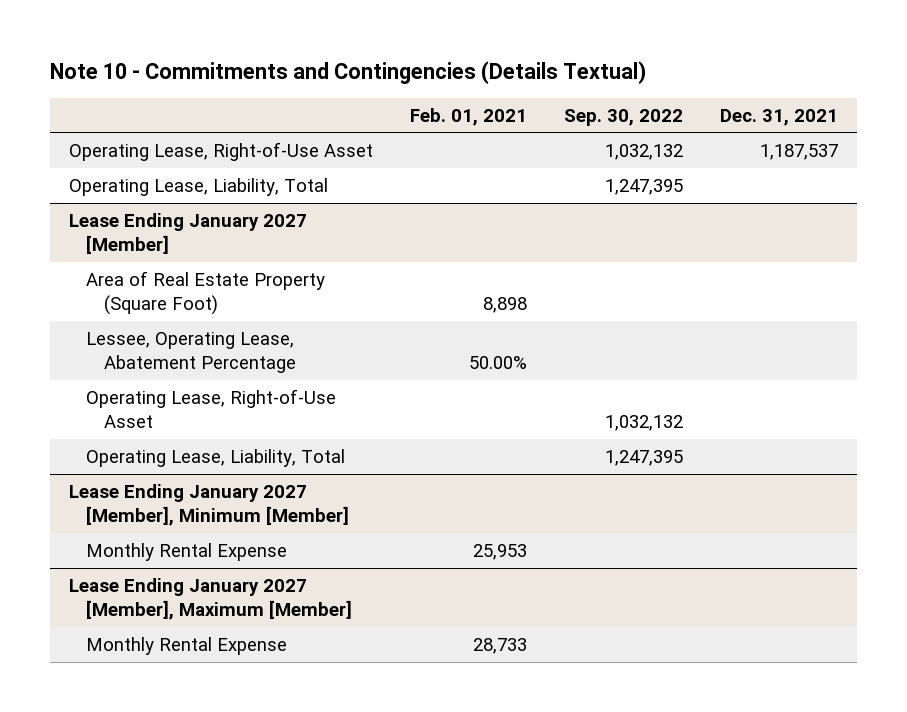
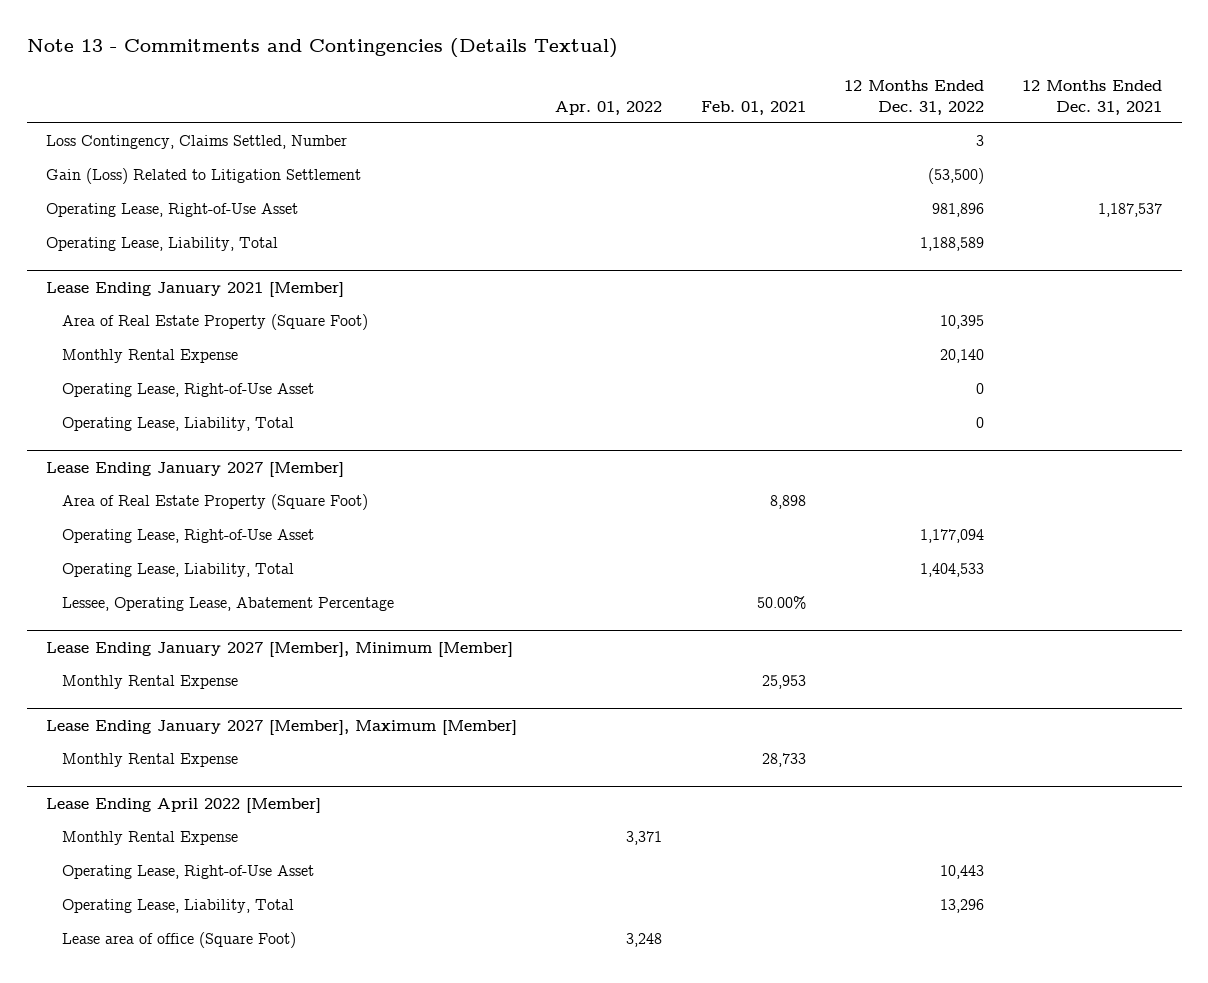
- Note 10 - Commitments and Contingencies (Details Textual)
+ Note 13 - Commitments and Contingencies (Details Textual)
- | Feb. 01, 2021 | Sep. 30, 2022 | Dec. 31, 2021
+ | Apr. 01, 2022 | Feb. 01, 2021 | 12 Months Ended Dec. 31, 2022 | 12 Months Ended Dec. 31, 2021
+ Loss Contingency, Claims Settled, Number | | | 3 |
+ Gain (Loss) Related to Litigation Settlement | | | (53,500) |
+ Lease Ending January 2021 [Member]
+ Area of Real Estate Property (Square Foot) | | | 10,395 |
+ Monthly Rental Expense | | | 20,140 |
+ Operating Lease, Right-of-Use Asset | | | 0 |
+ Operating Lease, Liability, Total | | | 0 |
@ Lease Ending January 2027 [Member]
moved down: Lessee, Operating Lease, Abatement Percentage | | 50.00% | |
+ Lease Ending April 2022 [Member]
+ Monthly Rental Expense | 3,371 | | |
+ Operating Lease, Right-of-Use Asset | | | 10,443 |
+ Operating Lease, Liability, Total | | | 13,296 |
+ Lease area of office (Square Foot) | 3,248 | | |

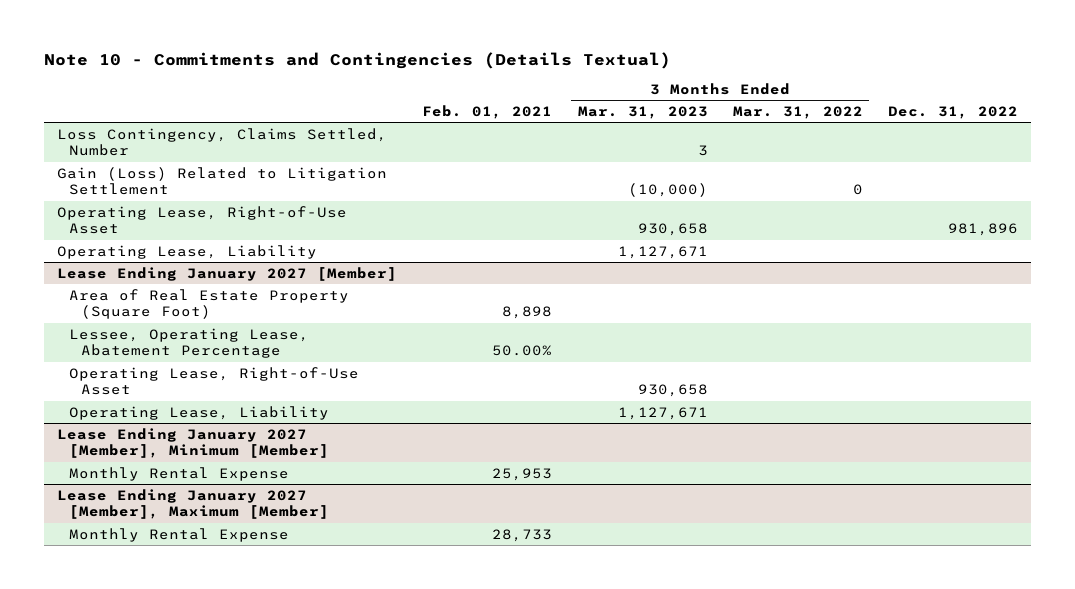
- Note 13 - Commitments and Contingencies (Details Textual)
+ Note 10 - Commitments and Contingencies (Details Textual)
- | Apr. 01, 2022 | Feb. 01, 2021 | 12 Months Ended Dec. 31, 2022 | 12 Months Ended Dec. 31, 2021
+ | Feb. 01, 2021 | 3 Months Ended Mar. 31, 2023 | 3 Months Ended Mar. 31, 2022 | Dec. 31, 2022
- Operating Lease, Liability, Total | | | 1,188,589 |
- Lease Ending January 2021 [Member]
- Area of Real Estate Property (Square Foot) | | | 10,395 |
- Monthly Rental Expense | | | 20,140 |
- Operating Lease, Right-of-Use Asset | | | 0 |
- Operating Lease, Liability, Total | | | 0 |
+ Operating Lease, Liability | | 1,127,671 | |
@ Lease Ending January 2027 [Member]
- Operating Lease, Liability, Total | | | 1,404,533 |
moved down: Operating Lease, Right-of-Use Asset | | 930,658 | |
+ Operating Lease, Liability | | 1,127,671 | |
- Lease Ending April 2022 [Member]
- Monthly Rental Expense | 3,371 | | |
- Operating Lease, Right-of-Use Asset | | | 10,443 |
- Operating Lease, Liability, Total | | | 13,296 |
- Lease area of office (Square Foot) | 3,248 | | |

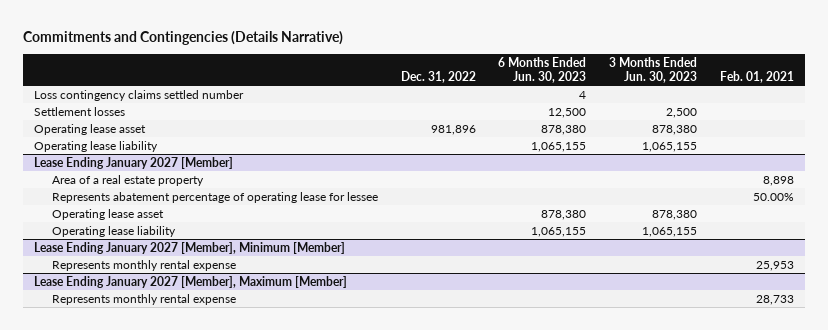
- Note 10 - Commitments and Contingencies (Details Textual)
+ Commitments and Contingencies (Details Narrative)
- | Feb. 01, 2021 | 3 Months Ended Mar. 31, 2023 | 3 Months Ended Mar. 31, 2022 | Dec. 31, 2022
+ | Dec. 31, 2022 | 6 Months Ended Jun. 30, 2023 | 3 Months Ended Jun. 30, 2023 | Feb. 01, 2021
- Loss Contingency, Claims Settled, Number | | 3 | |
- Gain (Loss) Related to Litigation Settlement | | (10,000) | 0 |
- Operating Lease, Right-of-Use Asset | | 930,658 | | 981,896
- Operating Lease, Liability | | 1,127,671 | |
+ Loss contingency claims settled number | | 4 | |
+ Settlement losses | | 12,500 | 2,500 |
+ Operating lease asset | 981,896 | 878,380 | 878,380 |
+ Operating lease liability | | 1,065,155 | 1,065,155 |
@ Lease Ending January 2027 [Member]
- Area of Real Estate Property (Square Foot) | 8,898 | | |
- Lessee, Operating Lease, Abatement Percentage | 50.00% | | |
- Operating Lease, Right-of-Use Asset | | 930,658 | |
- Operating Lease, Liability | | 1,127,671 | |
+ Area of a real estate property | | | | 8,898
+ Represents abatement percentage of operating lease for lessee | | | | 50.00%
+ Operating lease asset | | 878,380 | 878,380 |
+ Operating lease liability | | 1,065,155 | 1,065,155 |
@ Lease Ending January 2027 [Member], Minimum [Member]
- Monthly Rental Expense | 25,953 | | |
+ Represents monthly rental expense | | | | 25,953
@ Lease Ending January 2027 [Member], Maximum [Member]
- Monthly Rental Expense | 28,733 | | |
+ Represents monthly rental expense | | | | 28,733

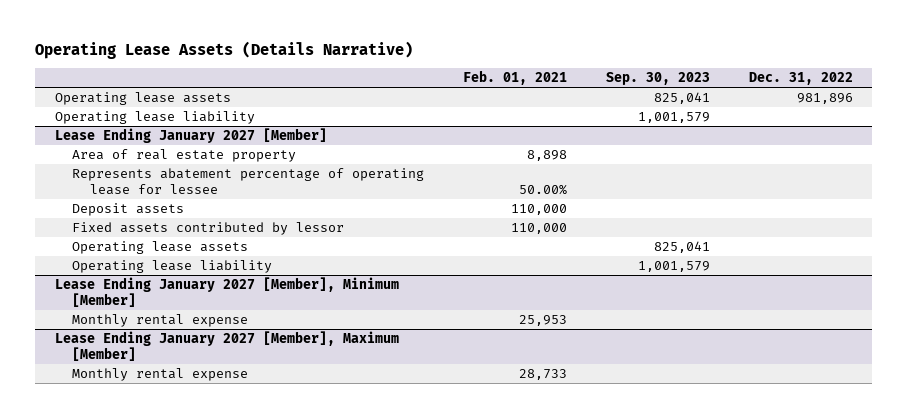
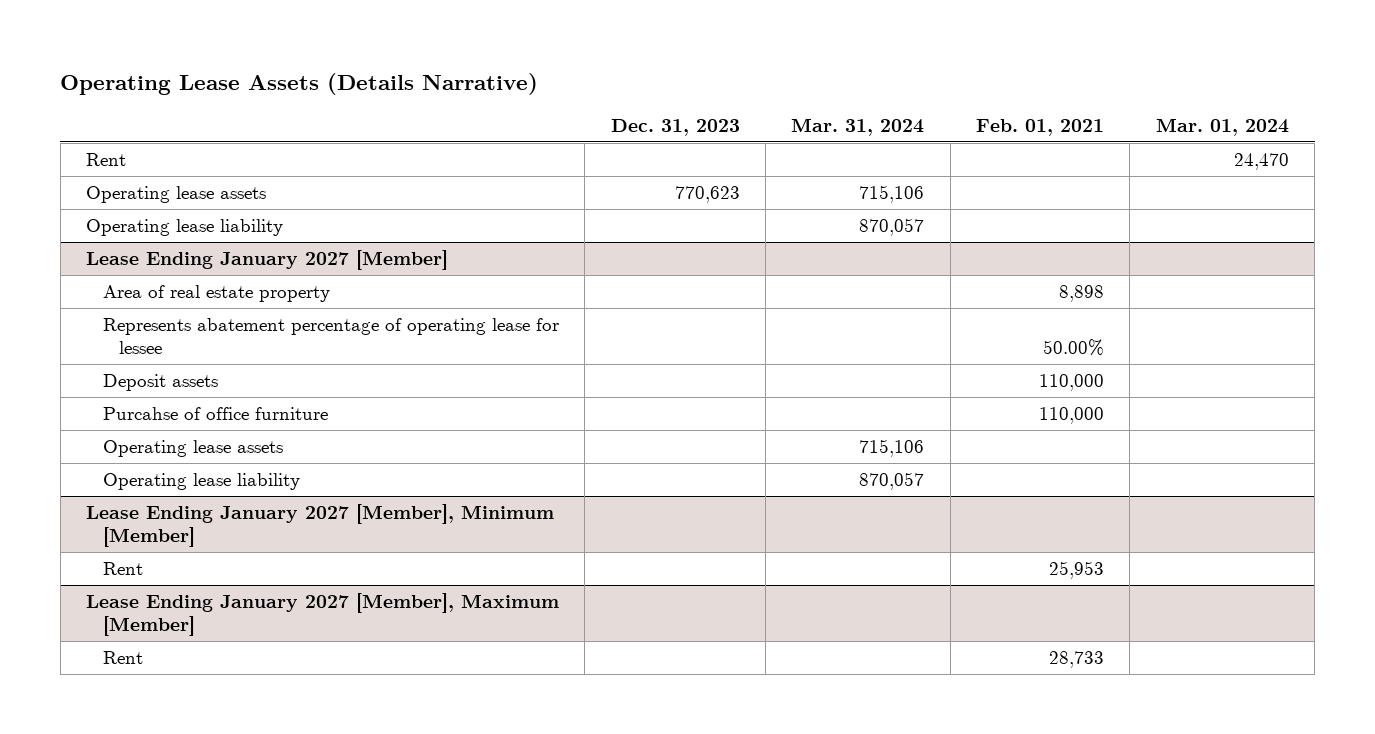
- | Feb. 01, 2021 | Sep. 30, 2023 | Dec. 31, 2022
+ | Dec. 31, 2023 | Mar. 31, 2024 | Feb. 01, 2021 | Mar. 01, 2024
+ Rent | | | | 24,470
@ Lease Ending January 2027 [Member]
- Fixed assets contributed by lessor | 110,000 | |
+ Purcahse of office furniture | | | 110,000 |
@ Lease Ending January 2027 [Member], Minimum [Member]
- Monthly rental expense | 25,953 | |
+ Rent | | | 25,953 |
@ Lease Ending January 2027 [Member], Maximum [Member]
- Monthly rental expense | 28,733 | |
+ Rent | | | 28,733 |

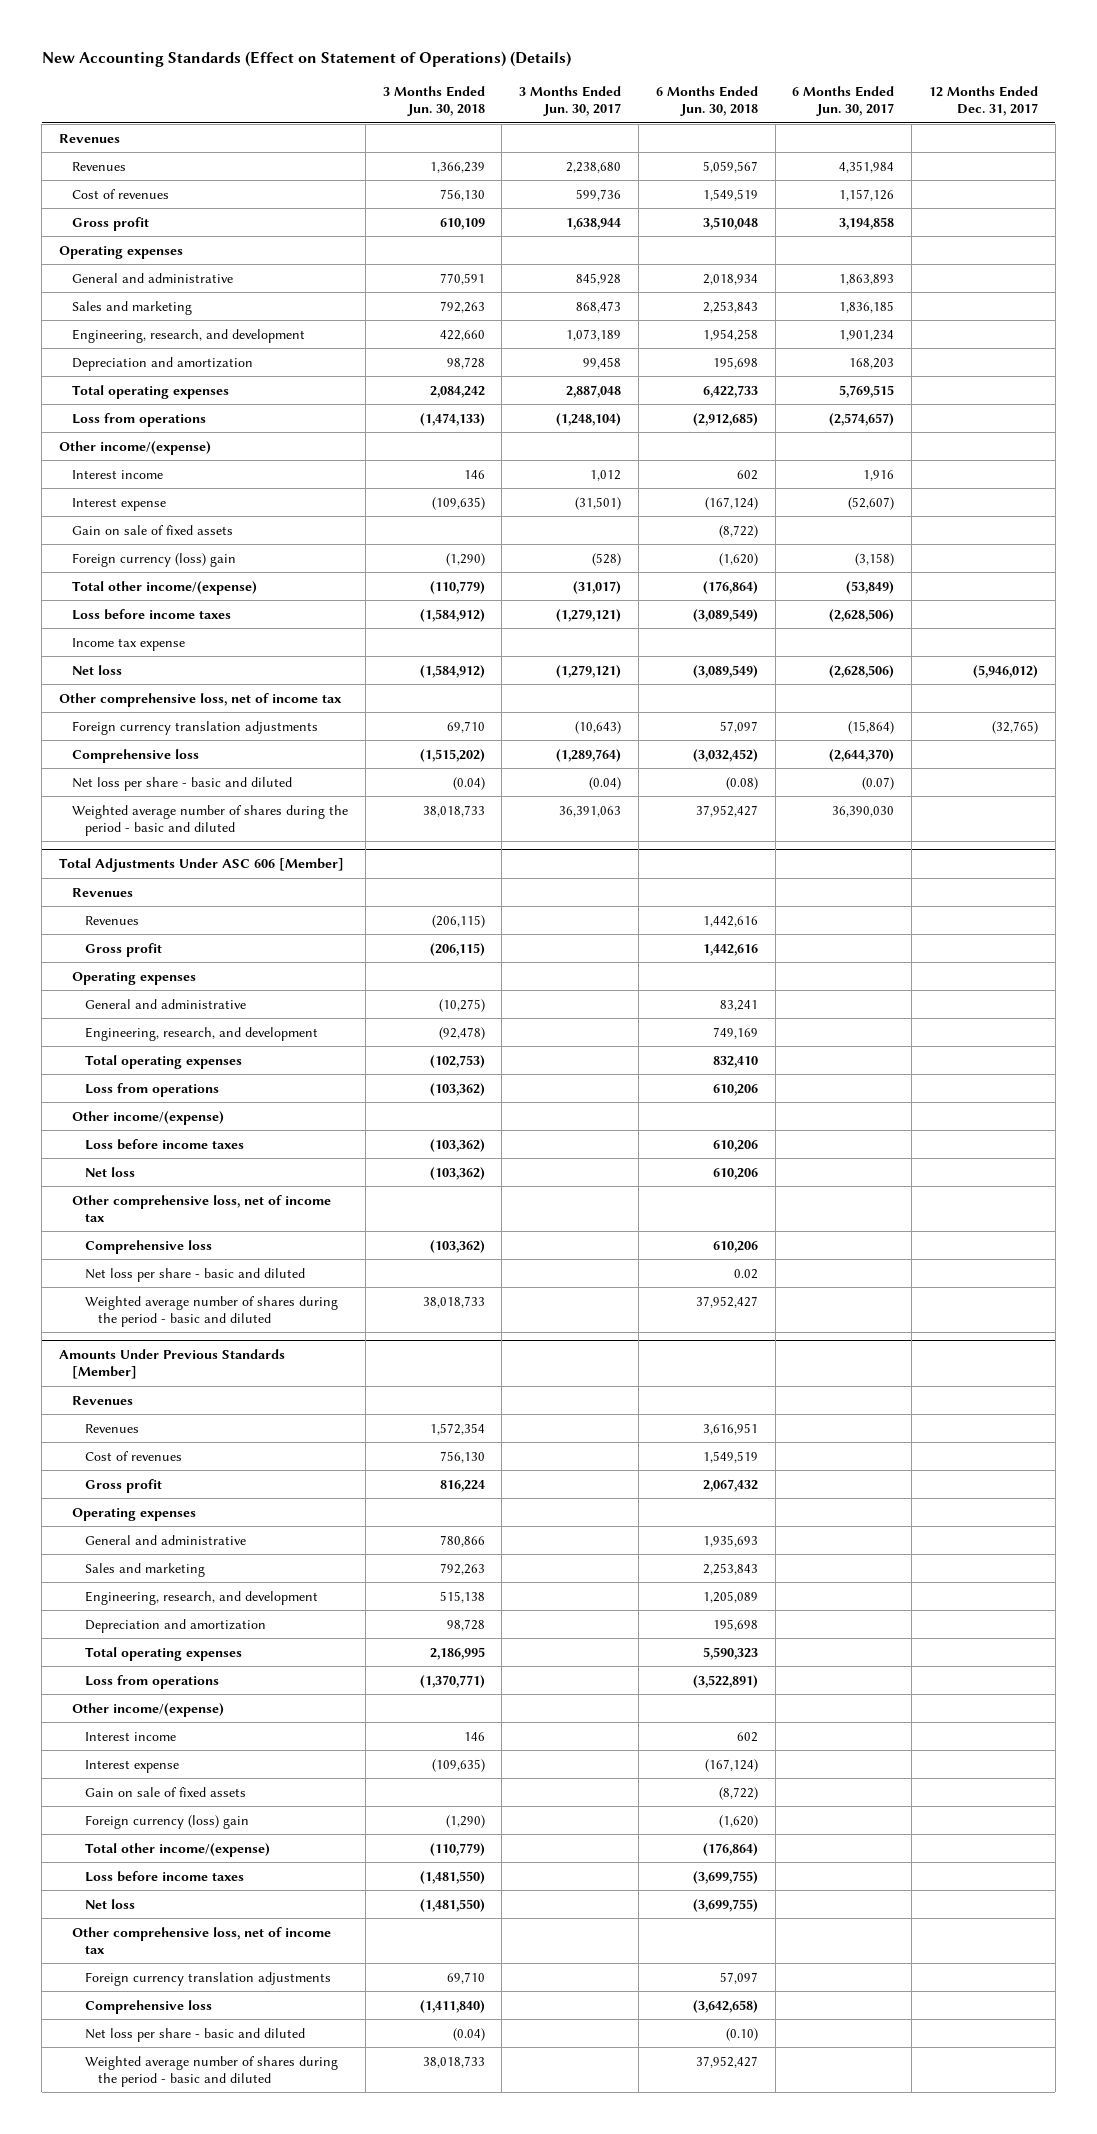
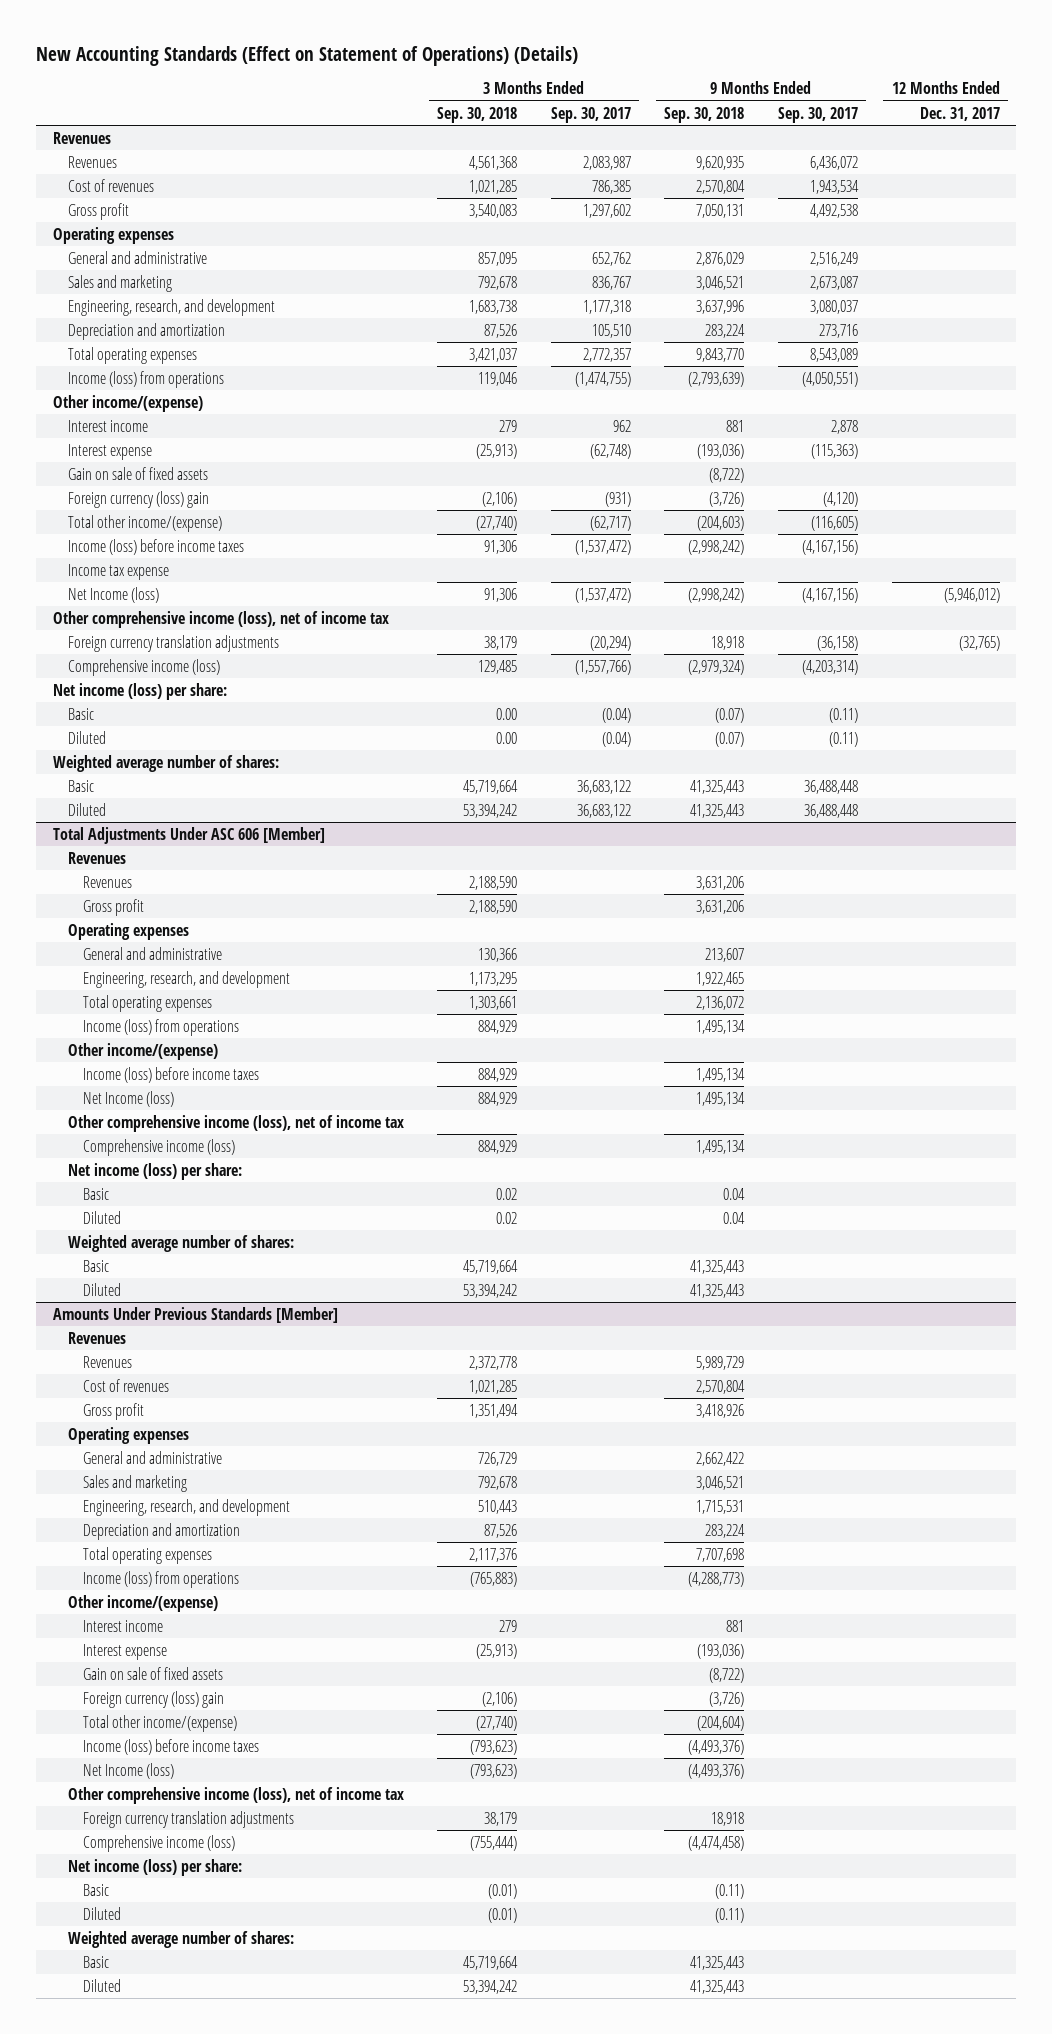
- | 3 Months Ended Jun. 30, 2018 | 3 Months Ended Jun. 30, 2017 | 6 Months Ended Jun. 30, 2018 | 6 Months Ended Jun. 30, 2017 | 12 Months Ended Dec. 31, 2017
+ | 3 Months Ended Sep. 30, 2018 | 3 Months Ended Sep. 30, 2017 | 9 Months Ended Sep. 30, 2018 | 9 Months Ended Sep. 30, 2017 | 12 Months Ended Dec. 31, 2017
- Loss from operations | (1,474,133) | (1,248,104) | (2,912,685) | (2,574,657) |
+ Income (loss) from operations | 119,046 | (1,474,755) | (2,793,639) | (4,050,551) |
- Loss before income taxes | (1,584,912) | (1,279,121) | (3,089,549) | (2,628,506) |
+ Income (loss) before income taxes | 91,306 | (1,537,472) | (2,998,242) | (4,167,156) |
- Net loss | (1,584,912) | (1,279,121) | (3,089,549) | (2,628,506) | (5,946,012)
- Other comprehensive loss, net of income tax
+ Net Income (loss) | 91,306 | (1,537,472) | (2,998,242) | (4,167,156) | (5,946,012)
+ Other comprehensive income (loss), net of income tax
- Comprehensive loss | (1,515,202) | (1,289,764) | (3,032,452) | (2,644,370) |
- Net loss per share - basic and diluted | (0.04) | (0.04) | (0.08) | (0.07) |
- Weighted average number of shares during the period - basic and diluted | 38,018,733 | 36,391,063 | 37,952,427 | 36,390,030 |
+ Comprehensive income (loss) | 129,485 | (1,557,766) | (2,979,324) | (4,203,314) |
+ Net income (loss) per share:
+ Basic | 0.00 | (0.04) | (0.07) | (0.11) |
+ Diluted | 0.00 | (0.04) | (0.07) | (0.11) |
+ Weighted average number of shares:
+ Basic | 45,719,664 | 36,683,122 | 41,325,443 | 36,488,448 |
+ Diluted | 53,394,242 | 36,683,122 | 41,325,443 | 36,488,448 |
@ Total Adjustments Under ASC 606 [Member]
- Loss from operations | (103,362) | | 610,206 | |
+ Income (loss) from operations | 884,929 | | 1,495,134 | |
- Loss before income taxes | (103,362) | | 610,206 | |
- Net loss | (103,362) | | 610,206 | |
- Other comprehensive loss, net of income tax
- Comprehensive loss | (103,362) | | 610,206 | |
- Net loss per share - basic and diluted | | | 0.02 | |
- Weighted average number of shares during the period - basic and diluted | 38,018,733 | | 37,952,427 | |
+ Income (loss) before income taxes | 884,929 | | 1,495,134 | |
+ Net Income (loss) | 884,929 | | 1,495,134 | |
+ Other comprehensive income (loss), net of income tax
+ Comprehensive income (loss) | 884,929 | | 1,495,134 | |
+ Net income (loss) per share:
+ Basic | 0.02 | | 0.04 | |
+ Diluted | 0.02 | | 0.04 | |
+ Weighted average number of shares:
+ Basic | 45,719,664 | | 41,325,443 | |
+ Diluted | 53,394,242 | | 41,325,443 | |
@ Amounts Under Previous Standards [Member]
- Loss from operations | (1,370,771) | | (3,522,891) | |
+ Income (loss) from operations | (765,883) | | (4,288,773) | |
- Loss before income taxes | (1,481,550) | | (3,699,755) | |
- Net loss | (1,481,550) | | (3,699,755) | |
- Other comprehensive loss, net of income tax
+ Income (loss) before income taxes | (793,623) | | (4,493,376) | |
+ Net Income (loss) | (793,623) | | (4,493,376) | |
+ Other comprehensive income (loss), net of income tax
- Comprehensive loss | (1,411,840) | | (3,642,658) | |
- Net loss per share - basic and diluted | (0.04) | | (0.10) | |
- Weighted average number of shares during the period - basic and diluted | 38,018,733 | | 37,952,427 | |
+ Comprehensive income (loss) | (755,444) | | (4,474,458) | |
+ Net income (loss) per share:
+ Basic | (0.01) | | (0.11) | |
+ Diluted | (0.01) | | (0.11) | |
+ Weighted average number of shares:
+ Basic | 45,719,664 | | 41,325,443 | |
+ Diluted | 53,394,242 | | 41,325,443 | |

